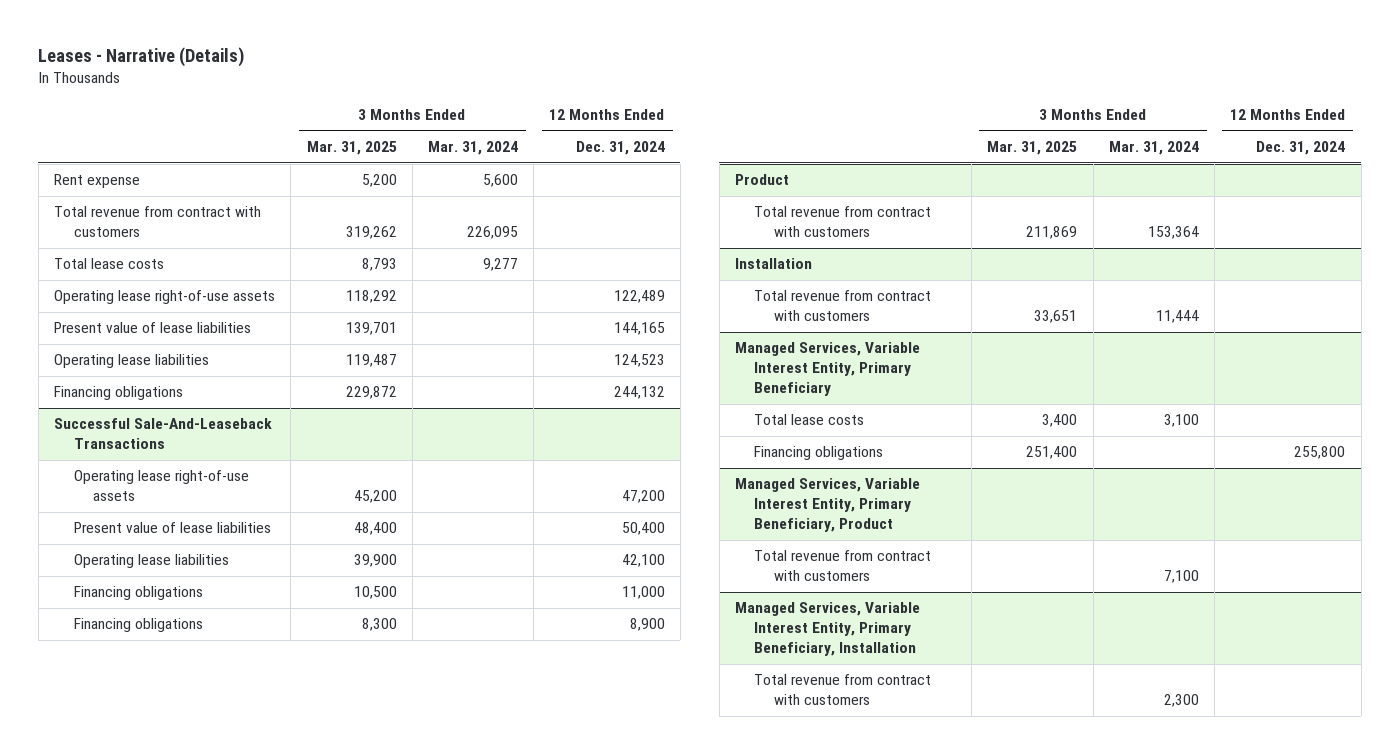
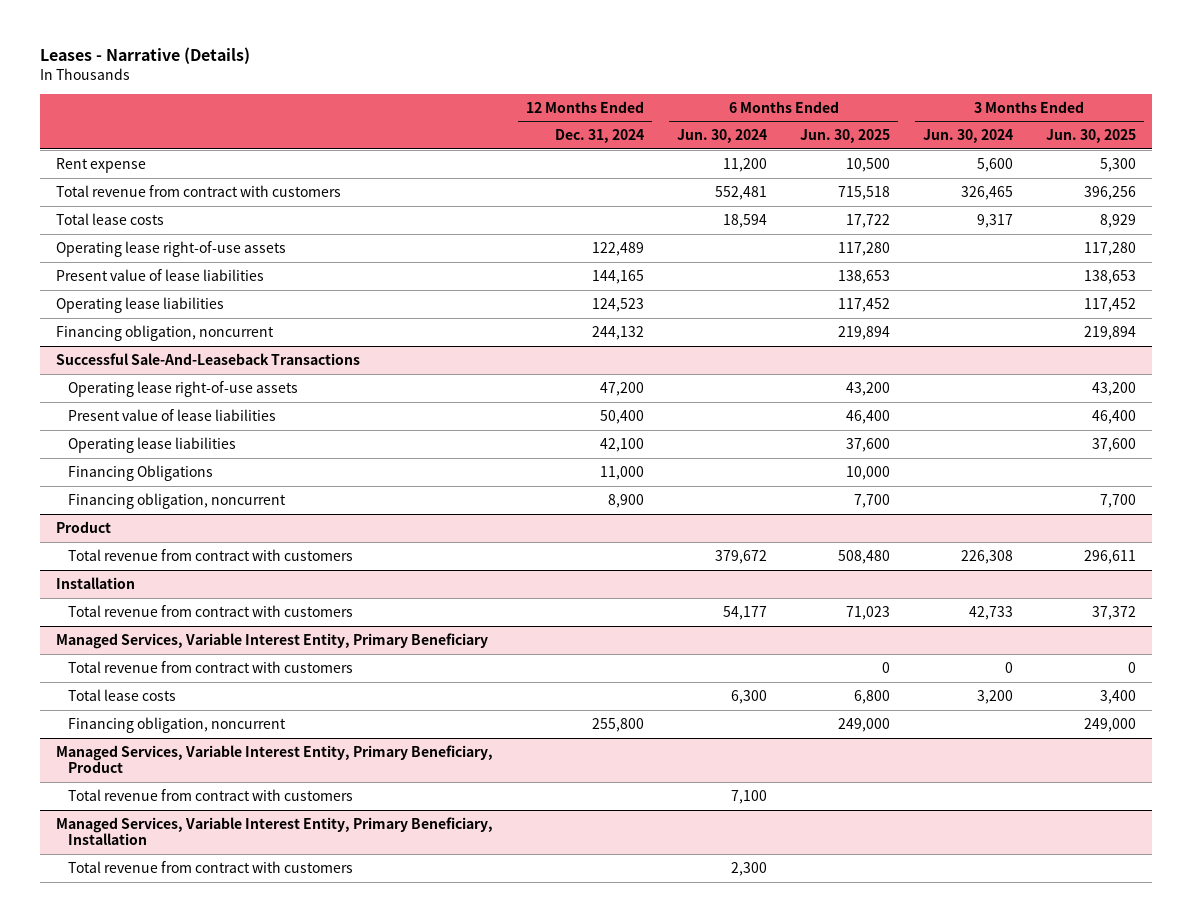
- | 3 Months Ended Mar. 31, 2025 | 3 Months Ended Mar. 31, 2024 | 12 Months Ended Dec. 31, 2024
+ | 12 Months Ended Dec. 31, 2024 | 6 Months Ended Jun. 30, 2024 | 6 Months Ended Jun. 30, 2025 | 3 Months Ended Jun. 30, 2024 | 3 Months Ended Jun. 30, 2025
- Financing obligations | 229,872 | | 244,132
+ Financing obligation, noncurrent | 244,132 | | 219,894 | | 219,894
@ Successful Sale-And-Leaseback Transactions
- Financing obligations | 10,500 | | 11,000
- Financing obligations | 8,300 | | 8,900
+ Financing Obligations | 11,000 | | 10,000 | |
+ Financing obligation, noncurrent | 8,900 | | 7,700 | | 7,700
@ Managed Services, Variable Interest Entity, Primary Beneficiary
+ Total revenue from contract with customers | | | 0 | 0 | 0
- Financing obligations | 251,400 | | 255,800
+ Financing obligation, noncurrent | 255,800 | | 249,000 | | 249,000

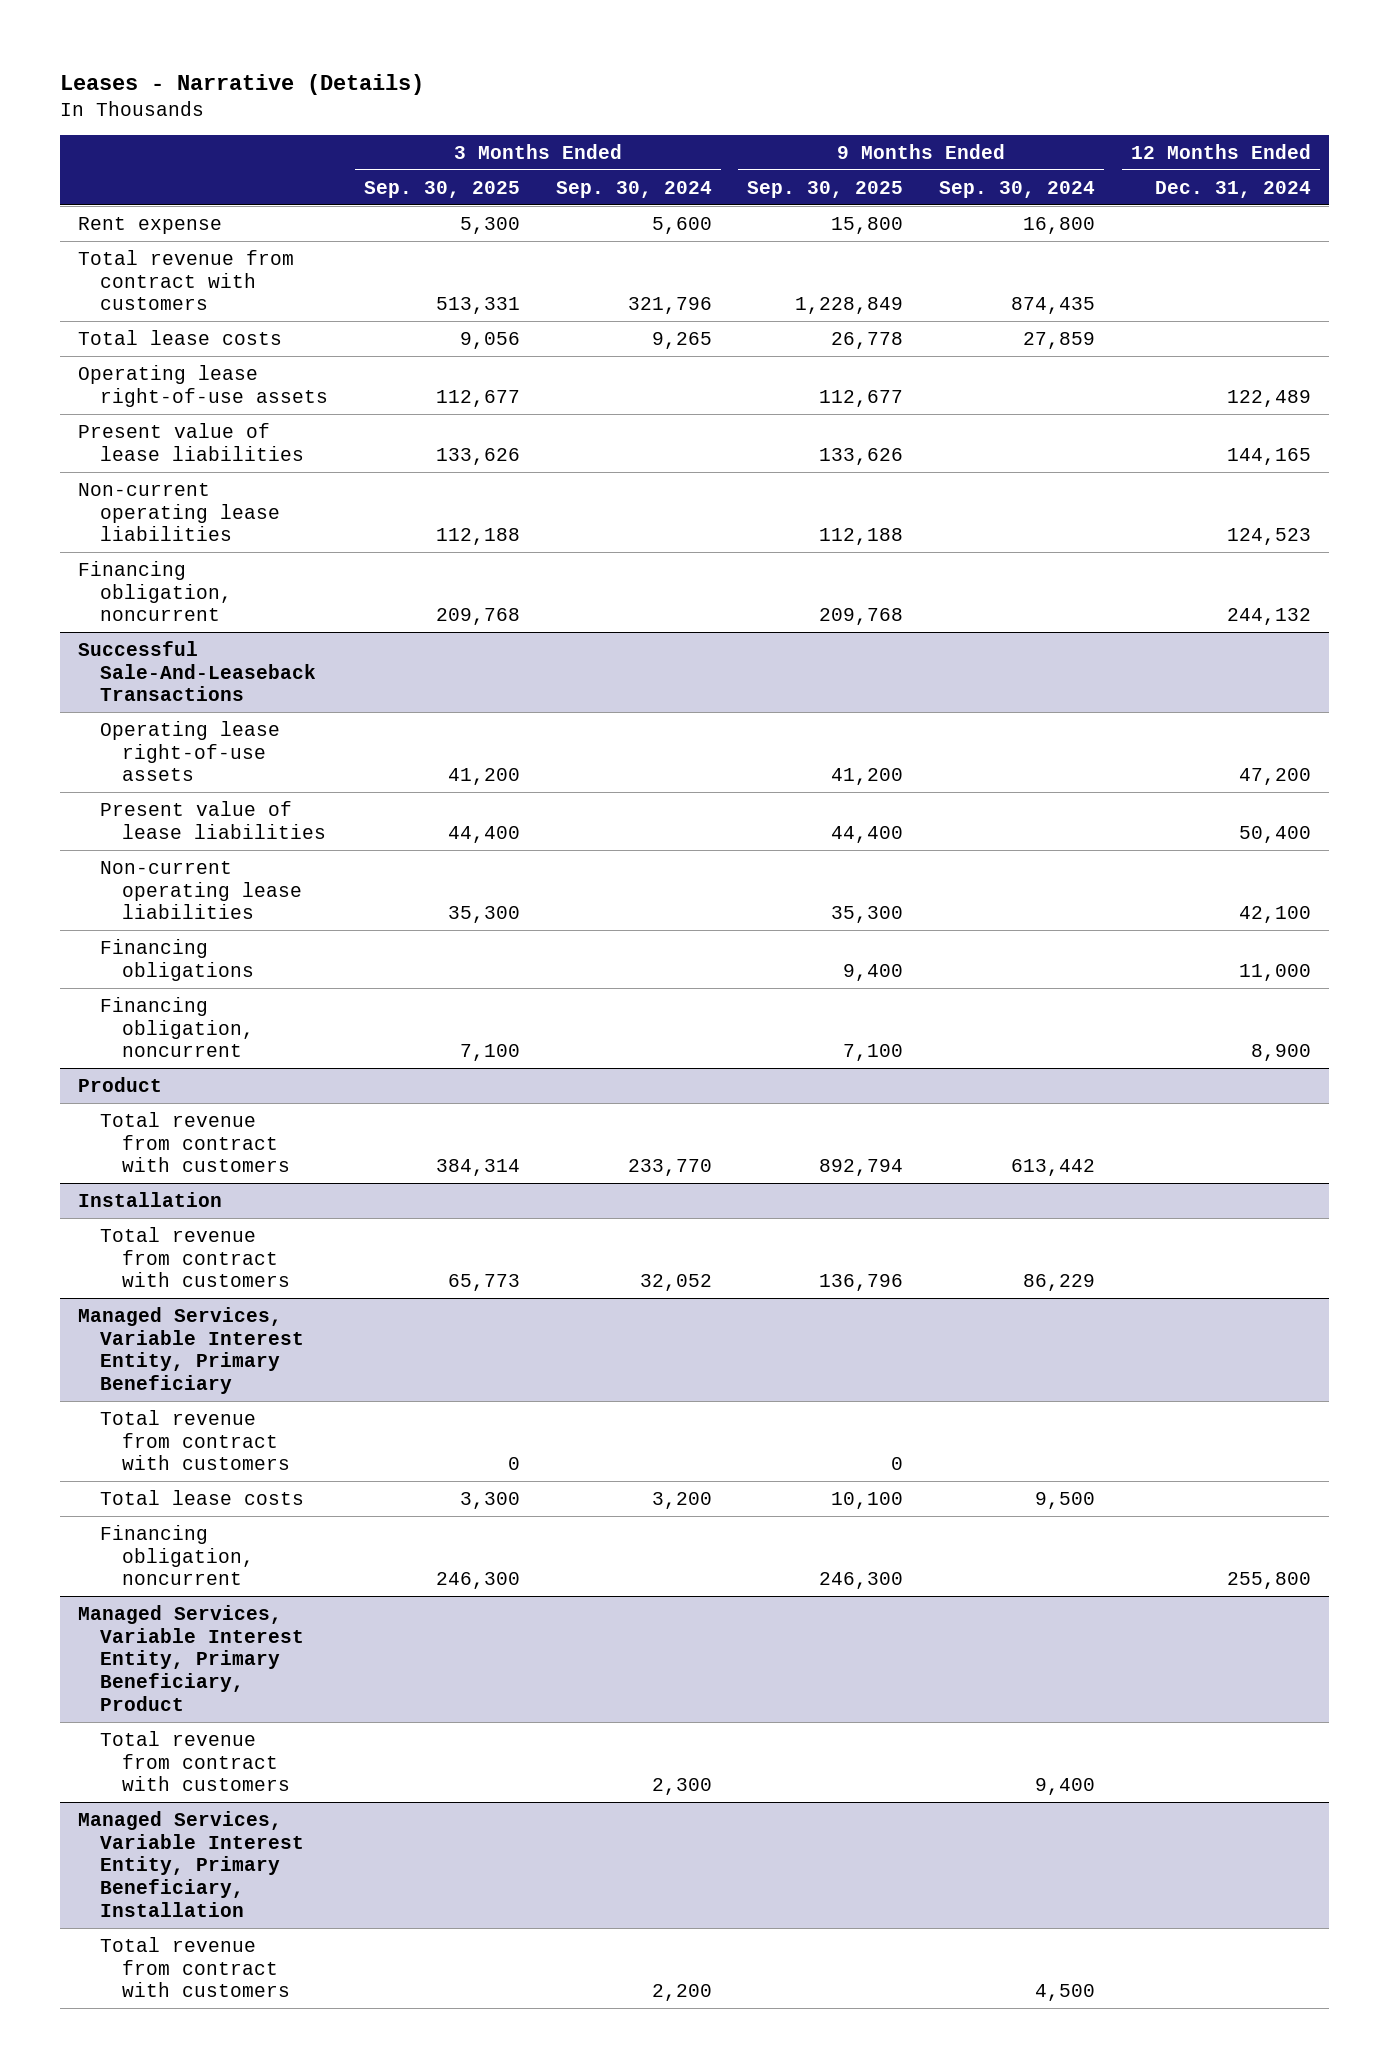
- | 12 Months Ended Dec. 31, 2024 | 6 Months Ended Jun. 30, 2024 | 6 Months Ended Jun. 30, 2025 | 3 Months Ended Jun. 30, 2024 | 3 Months Ended Jun. 30, 2025
+ | 3 Months Ended Sep. 30, 2025 | 3 Months Ended Sep. 30, 2024 | 9 Months Ended Sep. 30, 2025 | 9 Months Ended Sep. 30, 2024 | 12 Months Ended Dec. 31, 2024
- Operating lease liabilities | 124,523 | | 117,452 | | 117,452
+ Non-current operating lease liabilities | 112,188 | | 112,188 | | 124,523
@ Successful Sale-And-Leaseback Transactions
- Operating lease liabilities | 42,100 | | 37,600 | | 37,600
- Financing Obligations | 11,000 | | 10,000 | |
+ Non-current operating lease liabilities | 35,300 | | 35,300 | | 42,100
+ Financing obligations | | | 9,400 | | 11,000

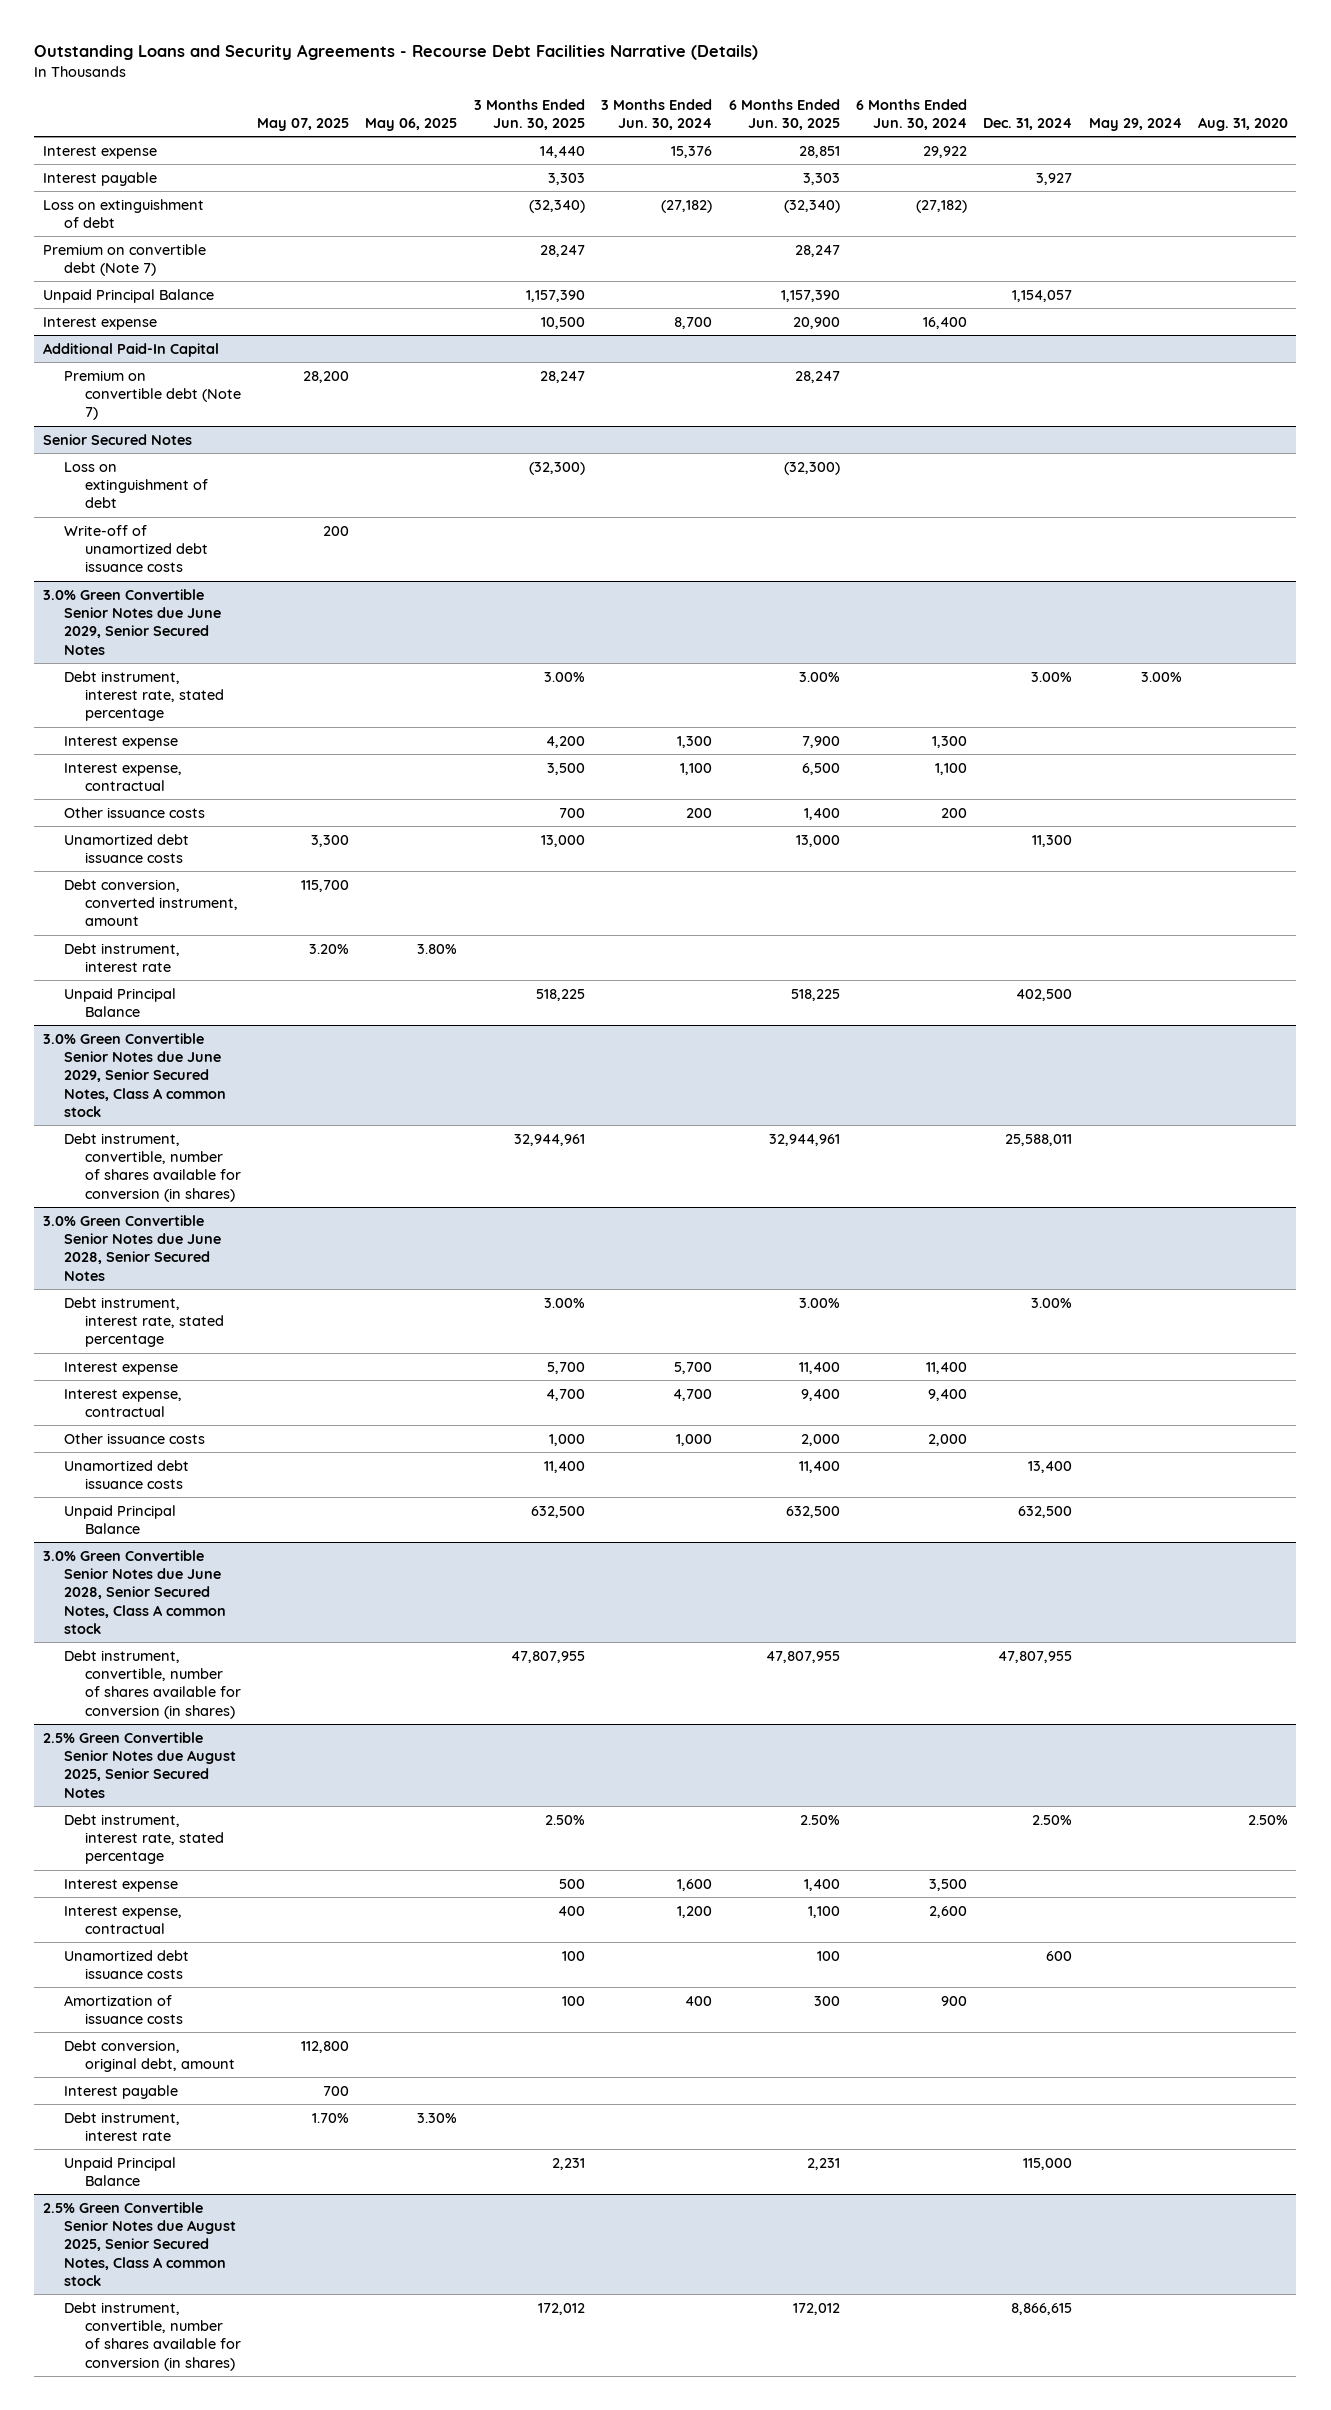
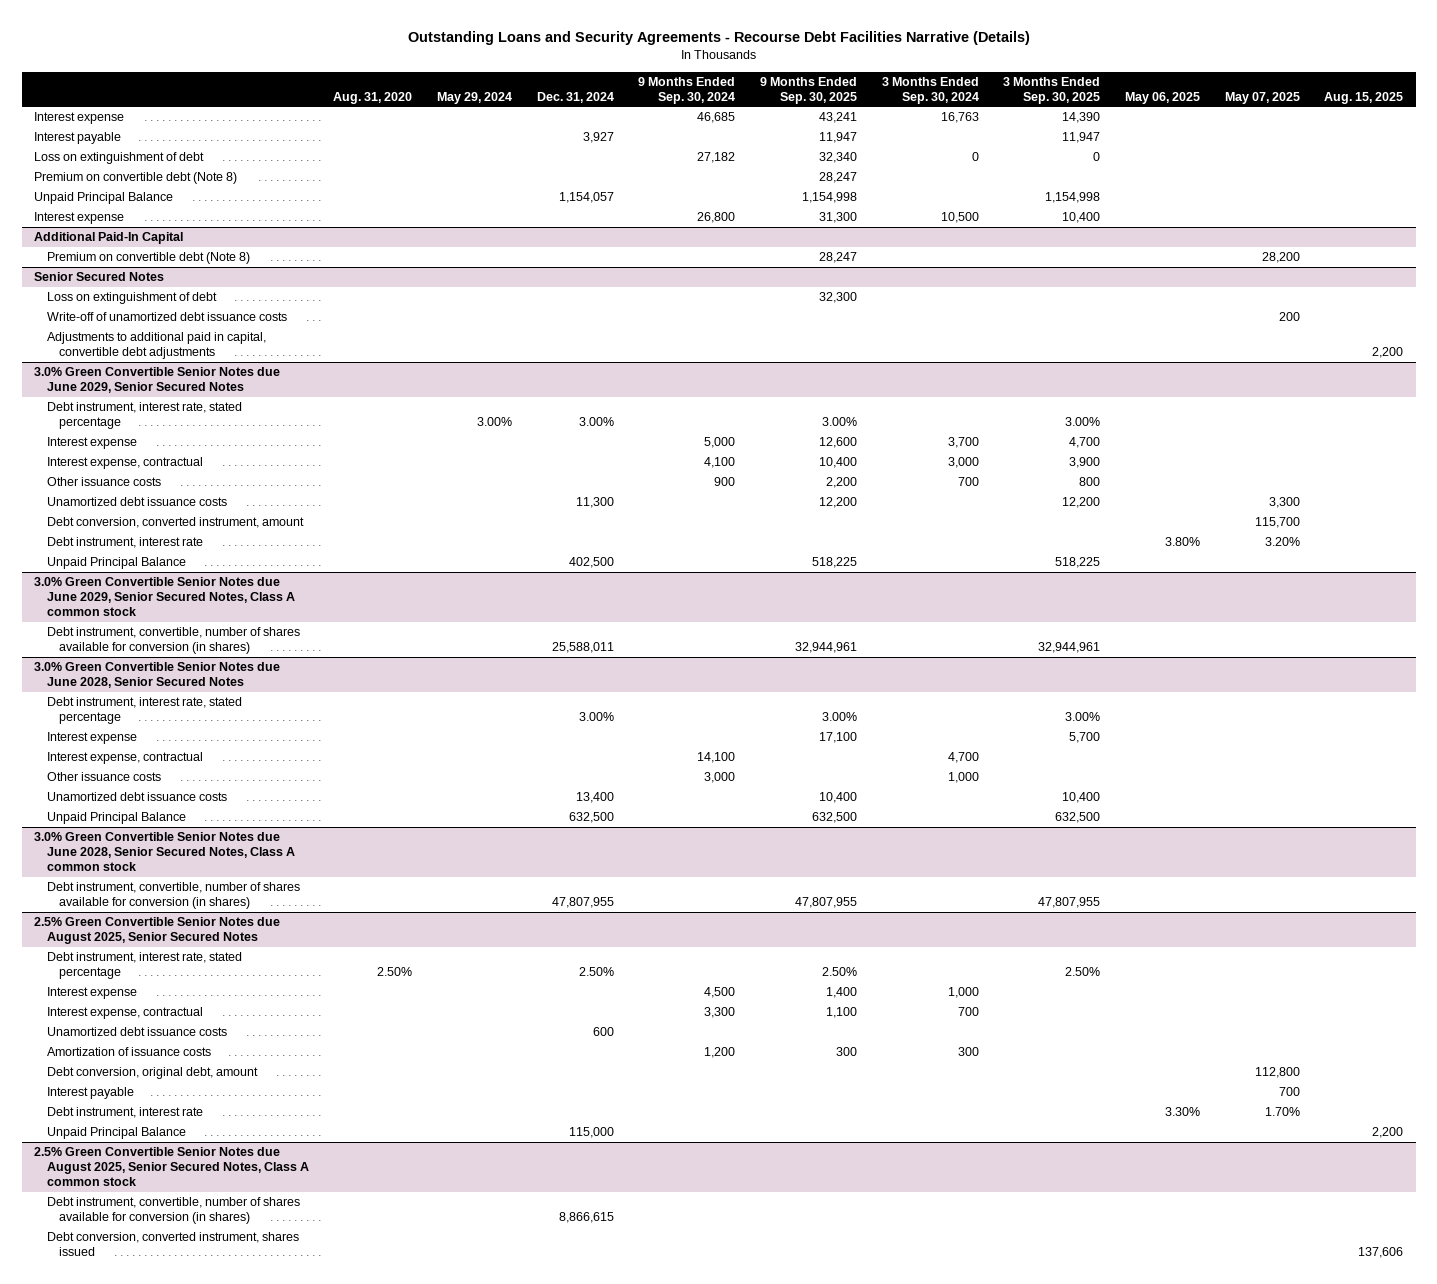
- | May 07, 2025 | May 06, 2025 | 3 Months Ended Jun. 30, 2025 | 3 Months Ended Jun. 30, 2024 | 6 Months Ended Jun. 30, 2025 | 6 Months Ended Jun. 30, 2024 | Dec. 31, 2024 | May 29, 2024 | Aug. 31, 2020
+ | Aug. 31, 2020 | May 29, 2024 | Dec. 31, 2024 | 9 Months Ended Sep. 30, 2024 | 9 Months Ended Sep. 30, 2025 | 3 Months Ended Sep. 30, 2024 | 3 Months Ended Sep. 30, 2025 | May 06, 2025 | May 07, 2025 | Aug. 15, 2025
- Premium on convertible debt (Note 7) | | | 28,247 | | 28,247 | | | |
+ Premium on convertible debt (Note 8) | | | | | 28,247 | | | | |
@ Additional Paid-In Capital
- Premium on convertible debt (Note 7) | 28,200 | | 28,247 | | 28,247 | | | |
+ Premium on convertible debt (Note 8) | | | | | 28,247 | | | | 28,200 |
@ Senior Secured Notes
+ Adjustments to additional paid in capital, convertible debt adjustments | | | | | | | | | | 2,200
@ 2.5% Green Convertible Senior Notes due August 2025, Senior Secured Notes, Class A common stock
+ Debt conversion, converted instrument, shares issued | | | | | | | | | | 137,606

